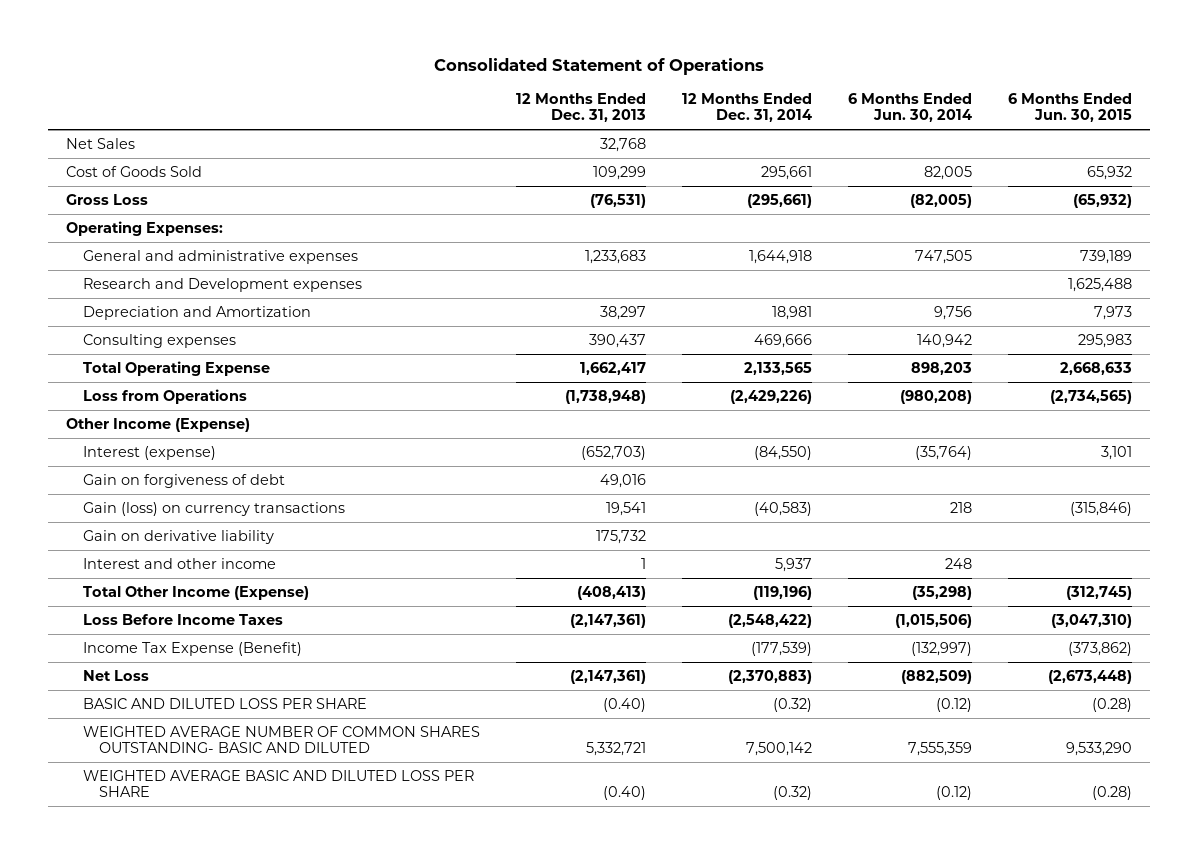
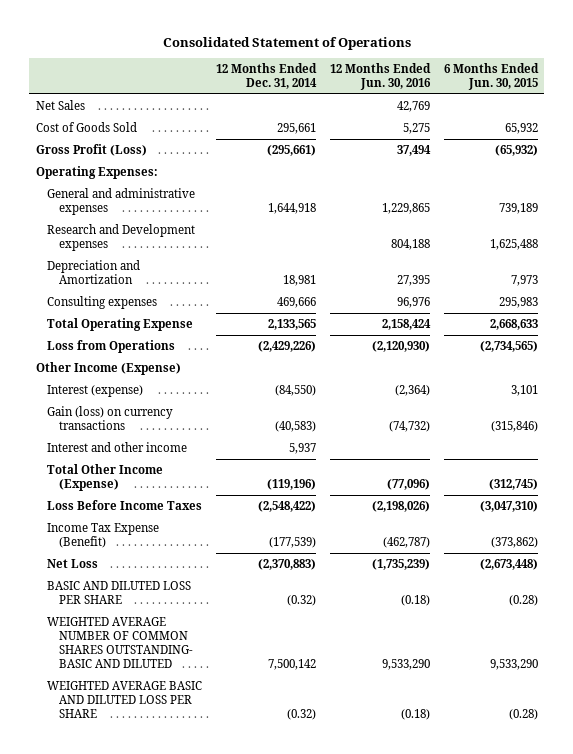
- | 12 Months Ended Dec. 31, 2013 | 12 Months Ended Dec. 31, 2014 | 6 Months Ended Jun. 30, 2014 | 6 Months Ended Jun. 30, 2015
+ | 12 Months Ended Dec. 31, 2014 | 12 Months Ended Jun. 30, 2016 | 6 Months Ended Jun. 30, 2015
- Gross Loss | (76,531) | (295,661) | (82,005) | (65,932)
+ Gross Profit (Loss) | (295,661) | 37,494 | (65,932)
- Gain on forgiveness of debt | 49,016 | | |
- Gain on derivative liability | 175,732 | | |

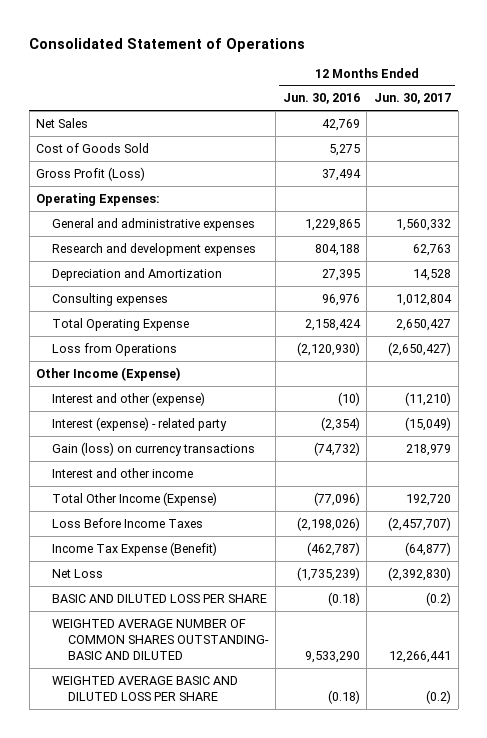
- | 12 Months Ended Dec. 31, 2014 | 12 Months Ended Jun. 30, 2016 | 6 Months Ended Jun. 30, 2015
+ | 12 Months Ended Jun. 30, 2016 | 12 Months Ended Jun. 30, 2017
- Research and Development expenses | | 804,188 | 1,625,488
+ Research and development expenses | 804,188 | 62,763
- Interest (expense) | (84,550) | (2,364) | 3,101
+ Interest and other (expense) | (10) | (11,210)
+ Interest (expense) - related party | (2,354) | (15,049)

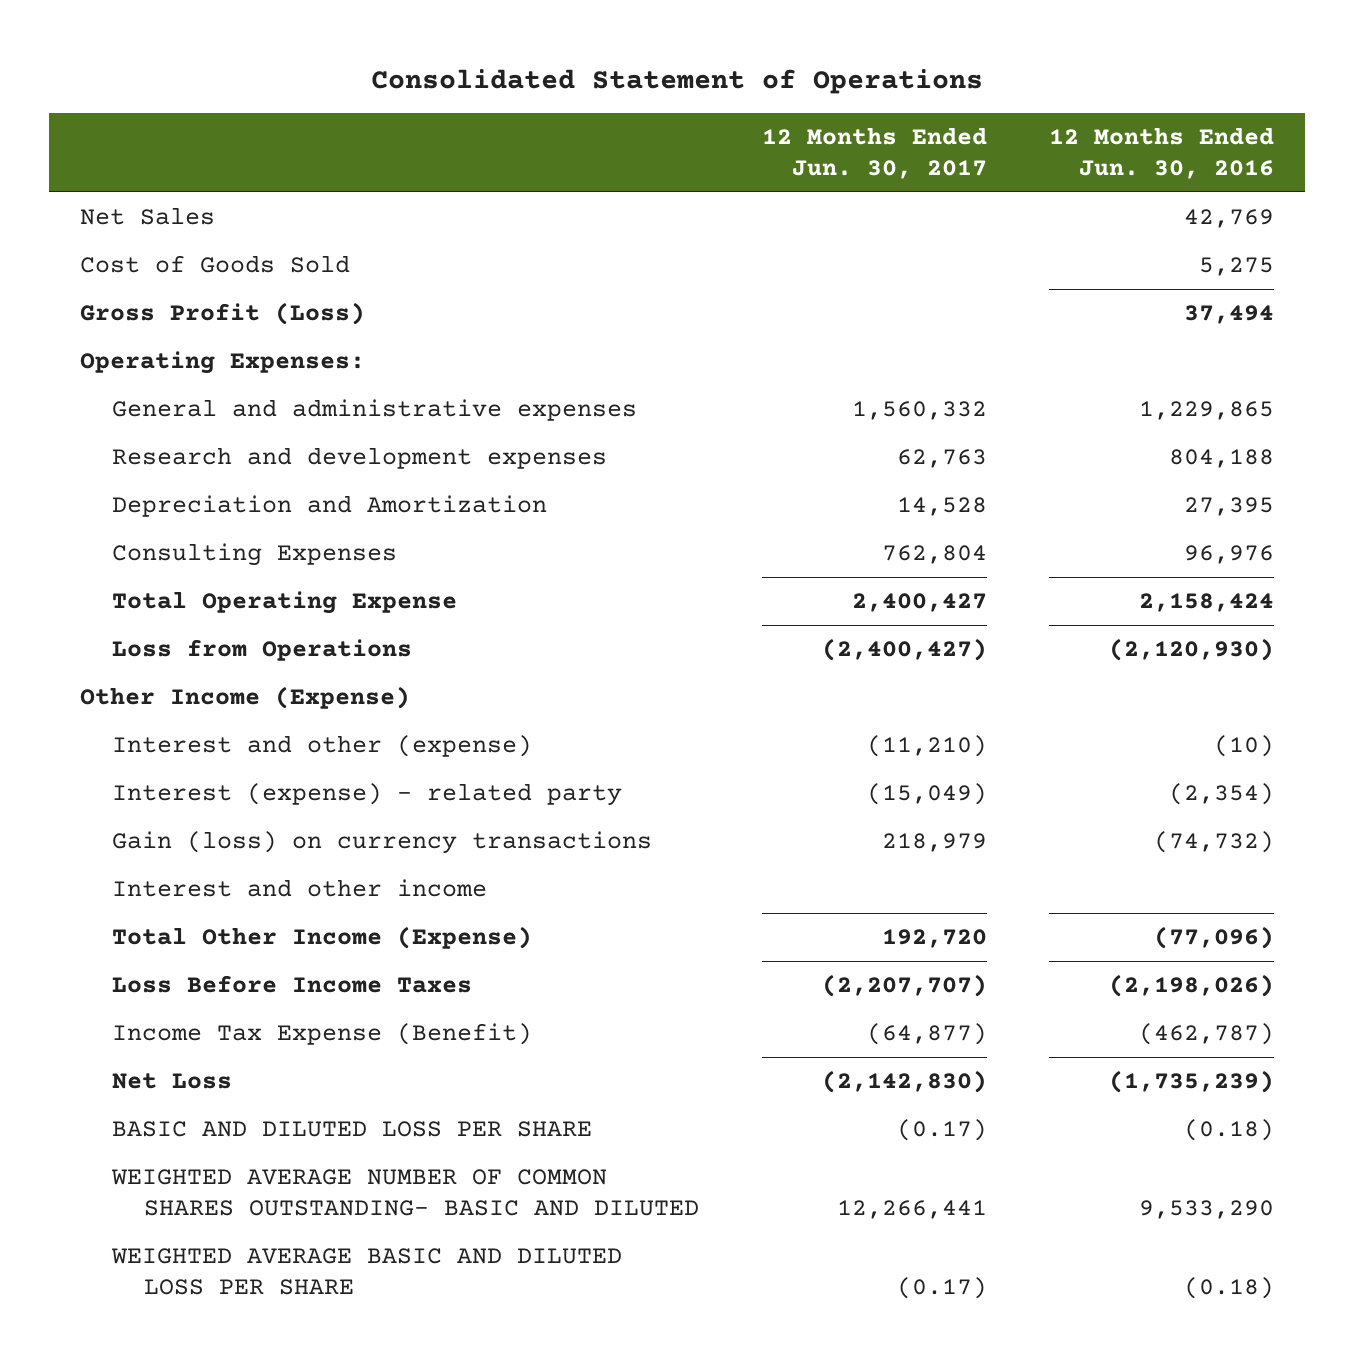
- | 12 Months Ended Jun. 30, 2016 | 12 Months Ended Jun. 30, 2017
+ | 12 Months Ended Jun. 30, 2017 | 12 Months Ended Jun. 30, 2016
- Consulting expenses | 96,976 | 1,012,804
- Total Operating Expense | 2,158,424 | 2,650,427
- Loss from Operations | (2,120,930) | (2,650,427)
+ Consulting Expenses | 762,804 | 96,976
+ Total Operating Expense | 2,400,427 | 2,158,424
+ Loss from Operations | (2,400,427) | (2,120,930)
- Loss Before Income Taxes | (2,198,026) | (2,457,707)
+ Loss Before Income Taxes | (2,207,707) | (2,198,026)
- Net Loss | (1,735,239) | (2,392,830)
- BASIC AND DILUTED LOSS PER SHARE | (0.18) | (0.2)
+ Net Loss | (2,142,830) | (1,735,239)
+ BASIC AND DILUTED LOSS PER SHARE | (0.17) | (0.18)
- WEIGHTED AVERAGE BASIC AND DILUTED LOSS PER SHARE | (0.18) | (0.2)
+ WEIGHTED AVERAGE BASIC AND DILUTED LOSS PER SHARE | (0.17) | (0.18)

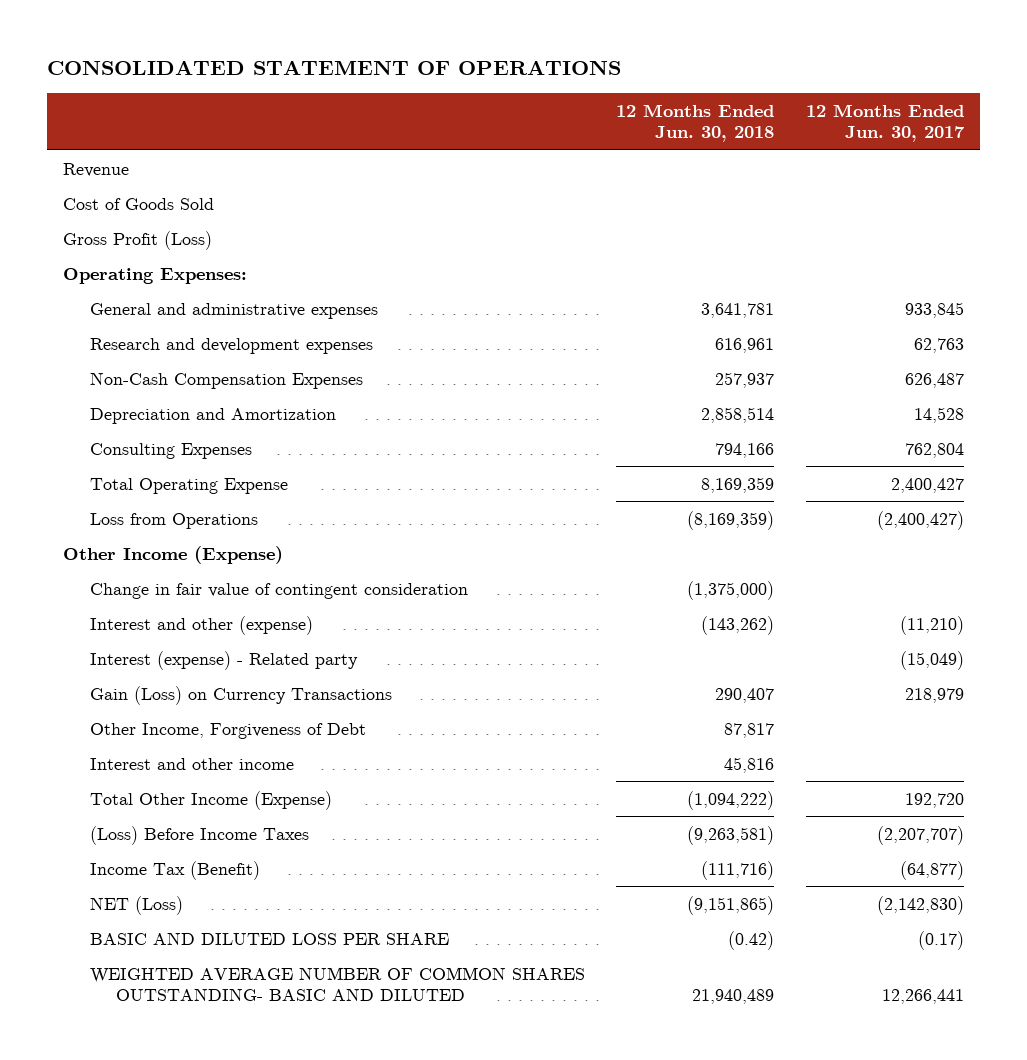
- Consolidated Statement of Operations
+ CONSOLIDATED STATEMENT OF OPERATIONS
- | 12 Months Ended Jun. 30, 2017 | 12 Months Ended Jun. 30, 2016
+ | 12 Months Ended Jun. 30, 2018 | 12 Months Ended Jun. 30, 2017
- Net Sales | | 42,769
+ Revenue
- General and administrative expenses | 1,560,332 | 1,229,865
+ General and administrative expenses | 3,641,781 | 933,845
+ Non-Cash Compensation Expenses | 257,937 | 626,487
+ Change in fair value of contingent consideration | (1,375,000) |
- Interest (expense) - related party | (15,049) | (2,354)
- Gain (loss) on currency transactions | 218,979 | (74,732)
+ Interest (expense) - Related party | | (15,049)
+ Gain (Loss) on Currency Transactions | 290,407 | 218,979
+ Other Income, Forgiveness of Debt | 87,817 |
- Loss Before Income Taxes | (2,207,707) | (2,198,026)
- Income Tax Expense (Benefit) | (64,877) | (462,787)
- Net Loss | (2,142,830) | (1,735,239)
+ (Loss) Before Income Taxes | (9,263,581) | (2,207,707)
+ Income Tax (Benefit) | (111,716) | (64,877)
+ NET (Loss) | (9,151,865) | (2,142,830)
- WEIGHTED AVERAGE BASIC AND DILUTED LOSS PER SHARE | (0.17) | (0.18)

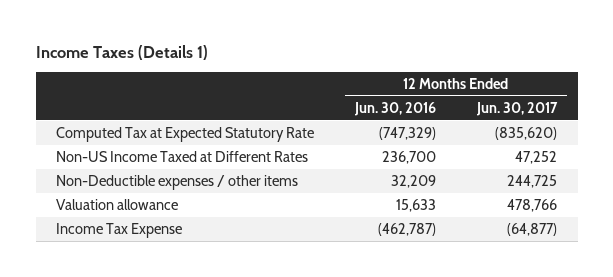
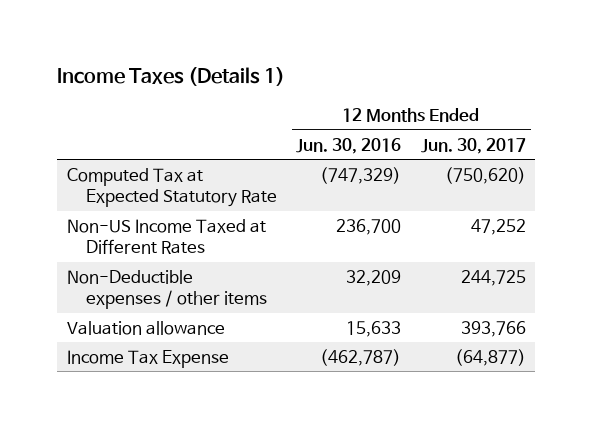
- Computed Tax at Expected Statutory Rate | (747,329) | (835,620)
+ Computed Tax at Expected Statutory Rate | (747,329) | (750,620)
- Valuation allowance | 15,633 | 478,766
+ Valuation allowance | 15,633 | 393,766

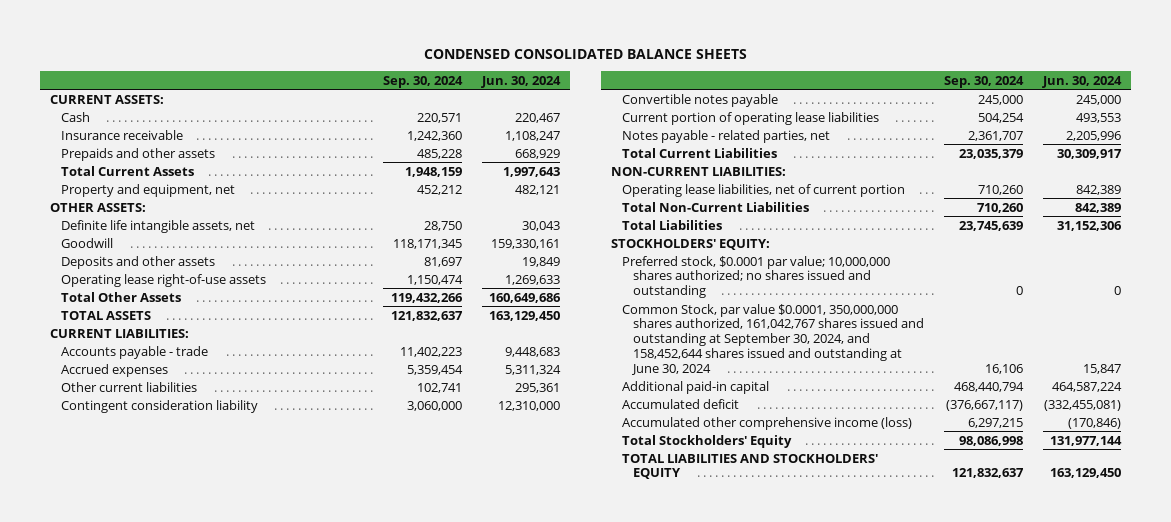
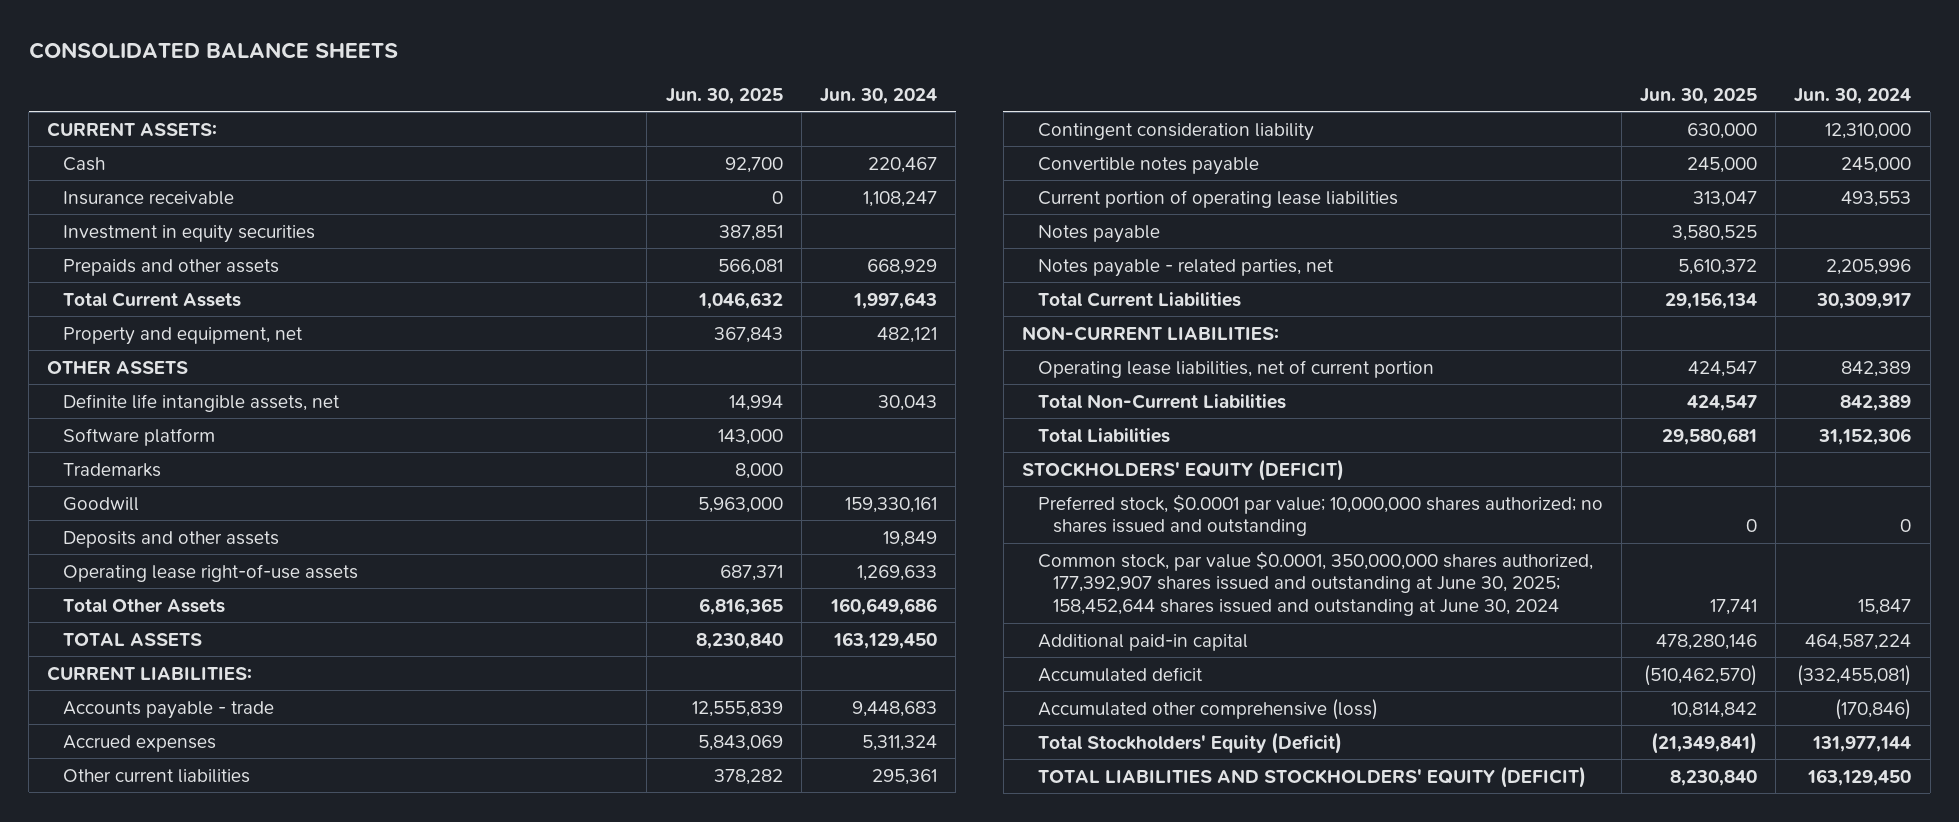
- CONDENSED CONSOLIDATED BALANCE SHEETS
+ CONSOLIDATED BALANCE SHEETS
- | Sep. 30, 2024 | Jun. 30, 2024
+ | Jun. 30, 2025 | Jun. 30, 2024
+ Investment in equity securities | 387,851 |
- OTHER ASSETS:
+ OTHER ASSETS
+ Software platform | 143,000 |
+ Trademarks | 8,000 |
+ Notes payable | 3,580,525 |
- STOCKHOLDERS' EQUITY:
+ STOCKHOLDERS' EQUITY (DEFICIT)
- Common Stock, par value $0.0001, 350,000,000 shares authorized, 161,042,767 shares issued and outstanding at September 30, 2024, and 158,452,644 shares issued and outstanding at June 30, 2024 | 16,106 | 15,847
+ Common stock, par value $0.0001, 350,000,000 shares authorized, 177,392,907 shares issued and outstanding at June 30, 2025; 158,452,644 shares issued and outstanding at June 30, 2024 | 17,741 | 15,847
- Accumulated other comprehensive income (loss) | 6,297,215 | (170,846)
- Total Stockholders' Equity | 98,086,998 | 131,977,144
- TOTAL LIABILITIES AND STOCKHOLDERS' EQUITY | 121,832,637 | 163,129,450
+ Accumulated other comprehensive (loss) | 10,814,842 | (170,846)
+ Total Stockholders' Equity (Deficit) | (21,349,841) | 131,977,144
+ TOTAL LIABILITIES AND STOCKHOLDERS' EQUITY (DEFICIT) | 8,230,840 | 163,129,450

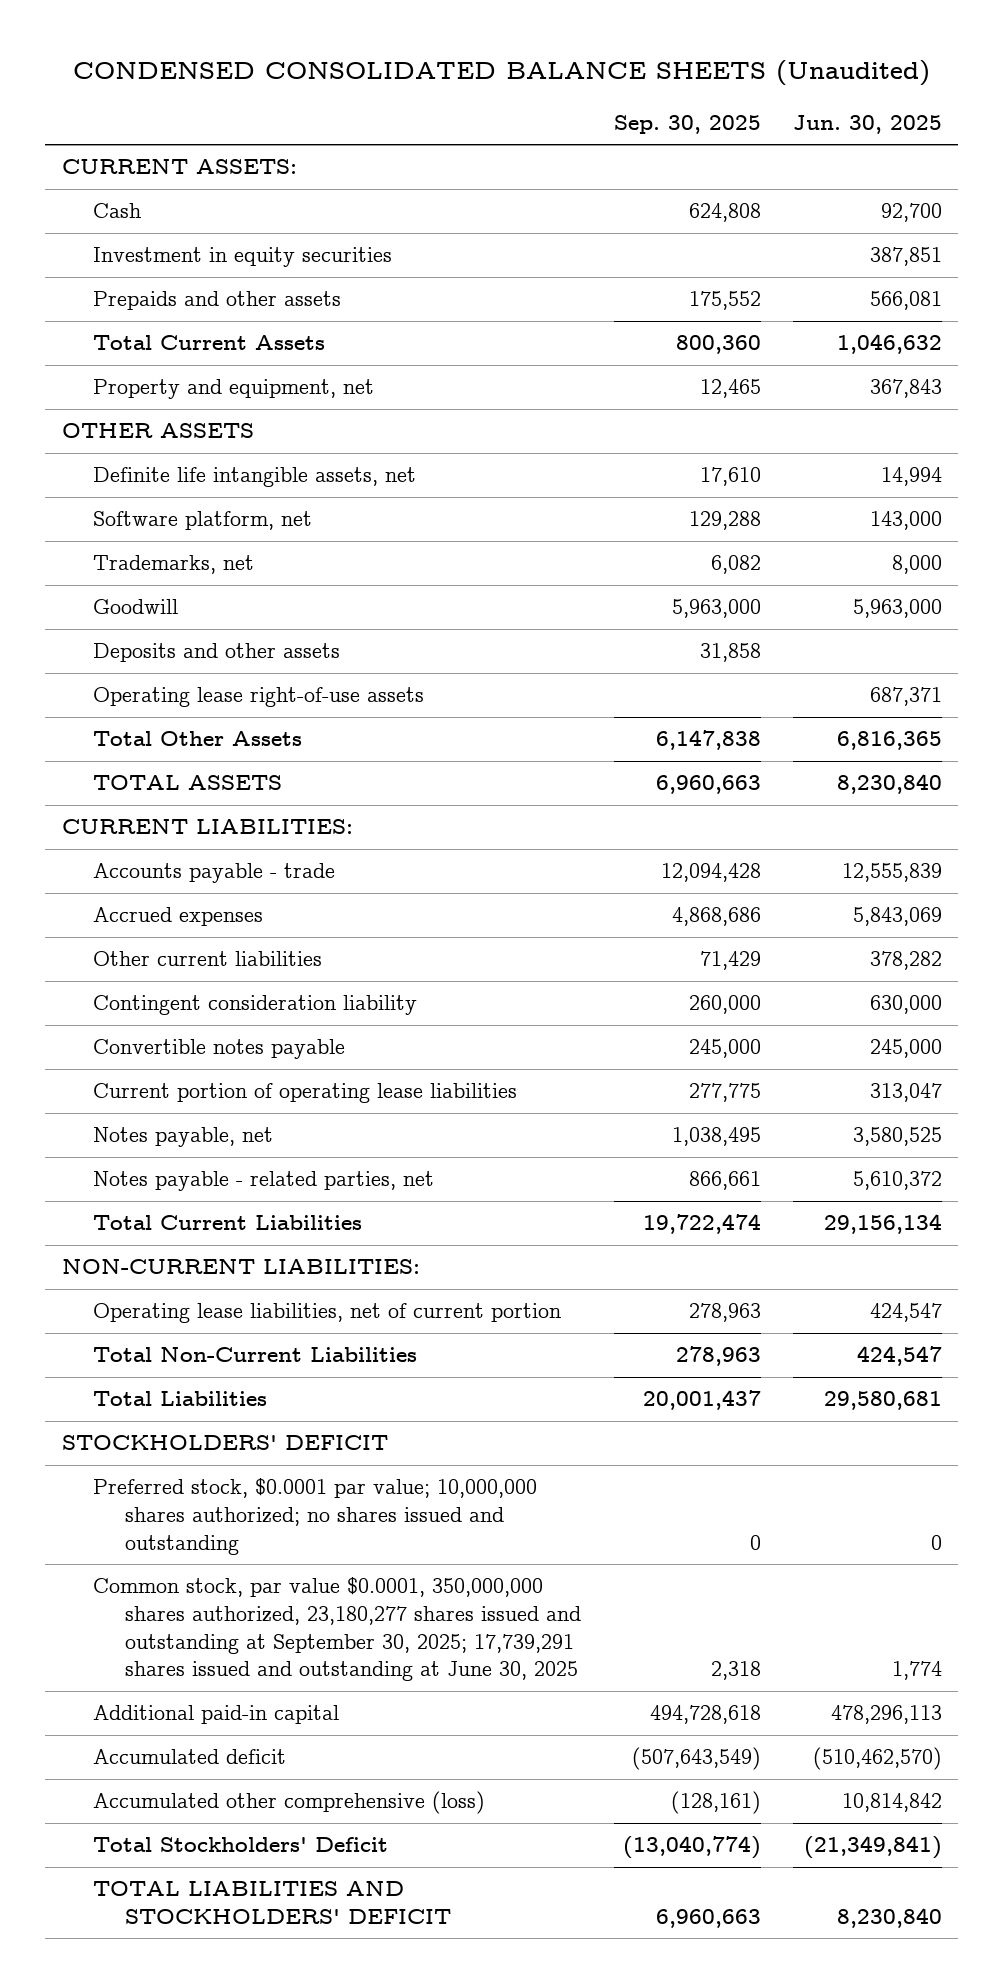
- CONSOLIDATED BALANCE SHEETS
+ CONDENSED CONSOLIDATED BALANCE SHEETS (Unaudited)
- | Jun. 30, 2025 | Jun. 30, 2024
+ | Sep. 30, 2025 | Jun. 30, 2025
- Insurance receivable | 0 | 1,108,247
- Software platform | 143,000 |
- Trademarks | 8,000 |
+ Software platform, net | 129,288 | 143,000
+ Trademarks, net | 6,082 | 8,000
- Notes payable | 3,580,525 |
+ Notes payable, net | 1,038,495 | 3,580,525
- STOCKHOLDERS' EQUITY (DEFICIT)
+ STOCKHOLDERS' DEFICIT
- Common stock, par value $0.0001, 350,000,000 shares authorized, 177,392,907 shares issued and outstanding at June 30, 2025; 158,452,644 shares issued and outstanding at June 30, 2024 | 17,741 | 15,847
- Additional paid-in capital | 478,280,146 | 464,587,224
+ Common stock, par value $0.0001, 350,000,000 shares authorized, 23,180,277 shares issued and outstanding at September 30, 2025; 17,739,291 shares issued and outstanding at June 30, 2025 | 2,318 | 1,774
+ Additional paid-in capital | 494,728,618 | 478,296,113
- Total Stockholders' Equity (Deficit) | (21,349,841) | 131,977,144
- TOTAL LIABILITIES AND STOCKHOLDERS' EQUITY (DEFICIT) | 8,230,840 | 163,129,450
+ Total Stockholders' Deficit | (13,040,774) | (21,349,841)
+ TOTAL LIABILITIES AND STOCKHOLDERS' DEFICIT | 6,960,663 | 8,230,840

